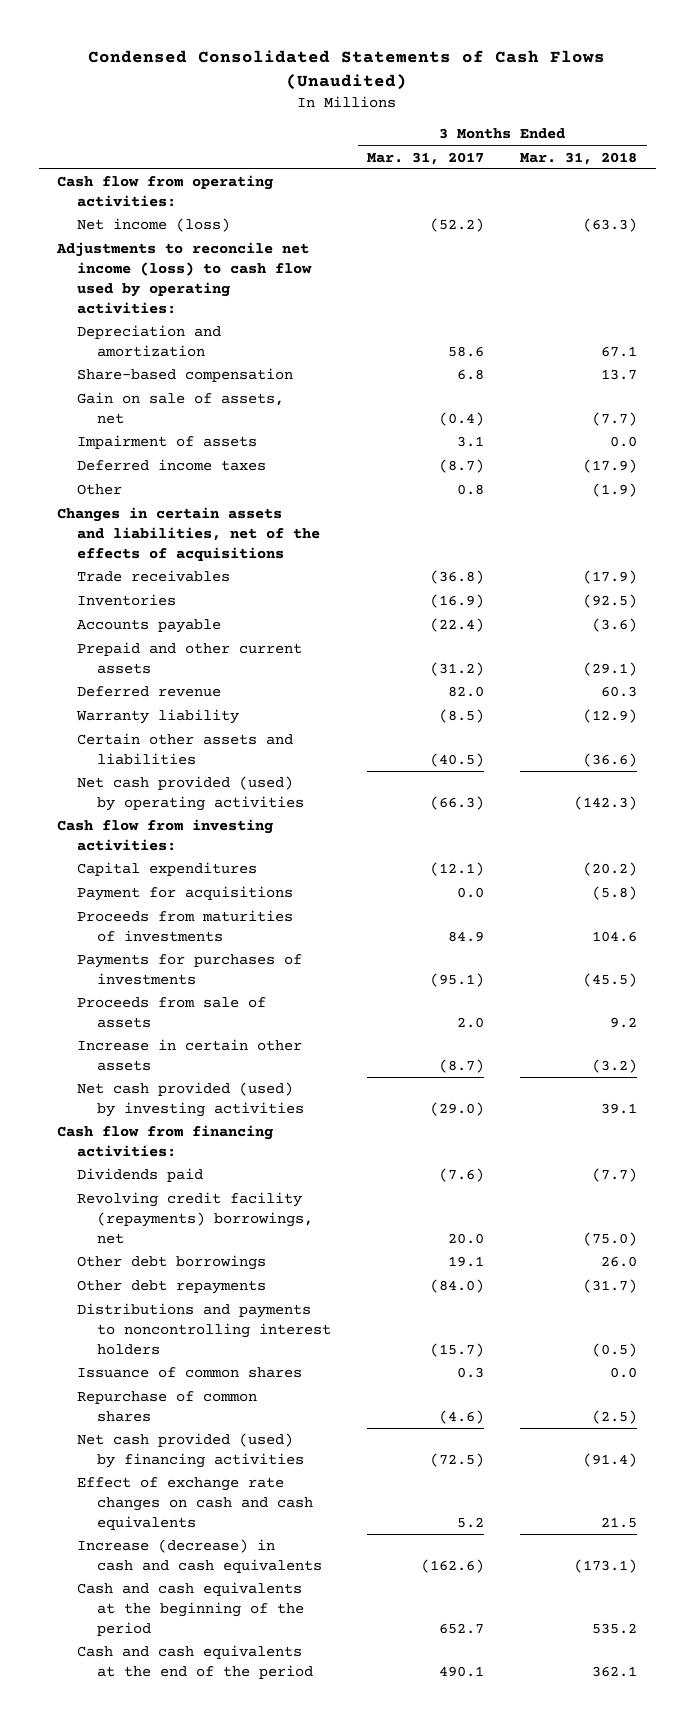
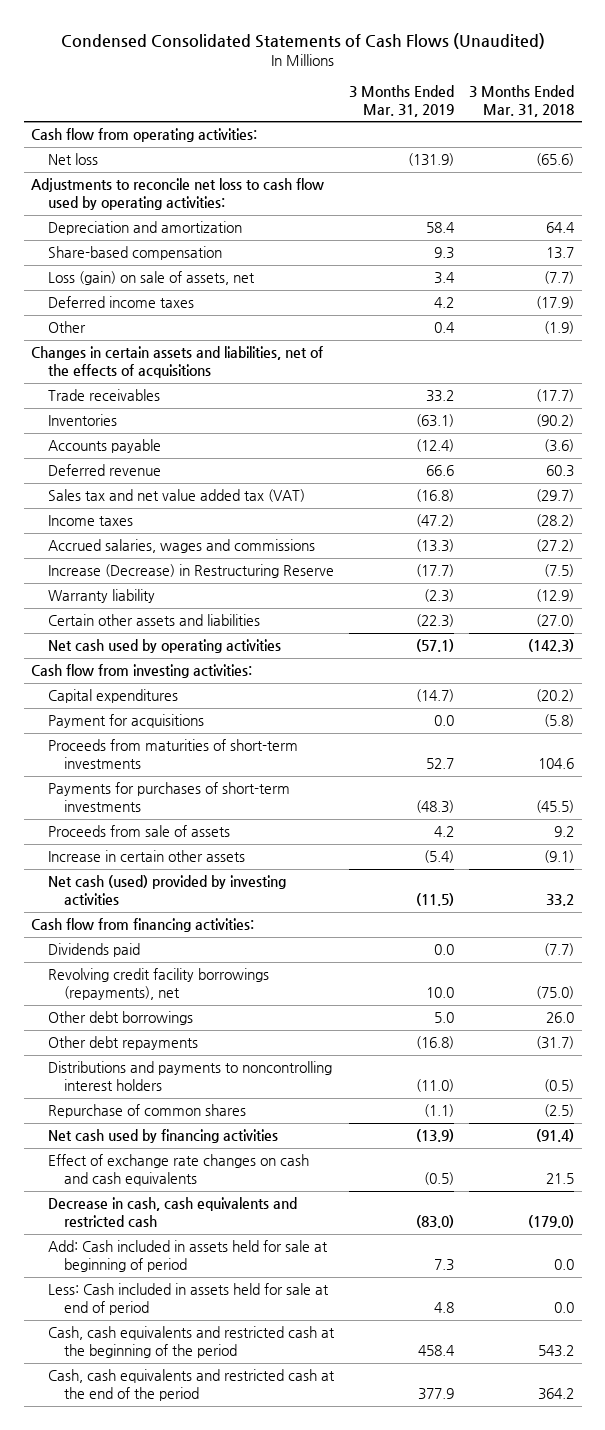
- | 3 Months Ended Mar. 31, 2017 | 3 Months Ended Mar. 31, 2018
+ | 3 Months Ended Mar. 31, 2019 | 3 Months Ended Mar. 31, 2018
- Net income (loss) | (52.2) | (63.3)
- Adjustments to reconcile net income (loss) to cash flow used by operating activities:
- Depreciation and amortization | 58.6 | 67.1
+ Net loss | (131.9) | (65.6)
+ Adjustments to reconcile net loss to cash flow used by operating activities:
+ Depreciation and amortization | 58.4 | 64.4
- Gain on sale of assets, net | (0.4) | (7.7)
- Impairment of assets | 3.1 | 0.0
+ Loss (gain) on sale of assets, net | 3.4 | (7.7)
- Trade receivables | (36.8) | (17.9)
- Inventories | (16.9) | (92.5)
+ Trade receivables | 33.2 | (17.7)
+ Inventories | (63.1) | (90.2)
- Prepaid and other current assets | (31.2) | (29.1)
+ Sales tax and net value added tax (VAT) | (16.8) | (29.7)
+ Income taxes | (47.2) | (28.2)
+ Accrued salaries, wages and commissions | (13.3) | (27.2)
+ Increase (Decrease) in Restructuring Reserve | (17.7) | (7.5)
- Certain other assets and liabilities | (40.5) | (36.6)
- Net cash provided (used) by operating activities | (66.3) | (142.3)
+ Certain other assets and liabilities | (22.3) | (27.0)
+ Net cash used by operating activities | (57.1) | (142.3)
- Proceeds from maturities of investments | 84.9 | 104.6
- Payments for purchases of investments | (95.1) | (45.5)
+ Proceeds from maturities of short-term investments | 52.7 | 104.6
+ Payments for purchases of short-term investments | (48.3) | (45.5)
- Increase in certain other assets | (8.7) | (3.2)
- Net cash provided (used) by investing activities | (29.0) | 39.1
+ Increase in certain other assets | (5.4) | (9.1)
+ Net cash (used) provided by investing activities | (11.5) | 33.2
- Revolving credit facility (repayments) borrowings, net | 20.0 | (75.0)
+ Revolving credit facility borrowings (repayments), net | 10.0 | (75.0)
- Issuance of common shares | 0.3 | 0.0
- Net cash provided (used) by financing activities | (72.5) | (91.4)
+ Net cash used by financing activities | (13.9) | (91.4)
- Increase (decrease) in cash and cash equivalents | (162.6) | (173.1)
- Cash and cash equivalents at the beginning of the period | 652.7 | 535.2
- Cash and cash equivalents at the end of the period | 490.1 | 362.1
+ Decrease in cash, cash equivalents and restricted cash | (83.0) | (179.0)
+ Add: Cash included in assets held for sale at beginning of period | 7.3 | 0.0
+ Less: Cash included in assets held for sale at end of period | 4.8 | 0.0
+ Cash, cash equivalents and restricted cash at the beginning of the period | 458.4 | 543.2
+ Cash, cash equivalents and restricted cash at the end of the period | 377.9 | 364.2

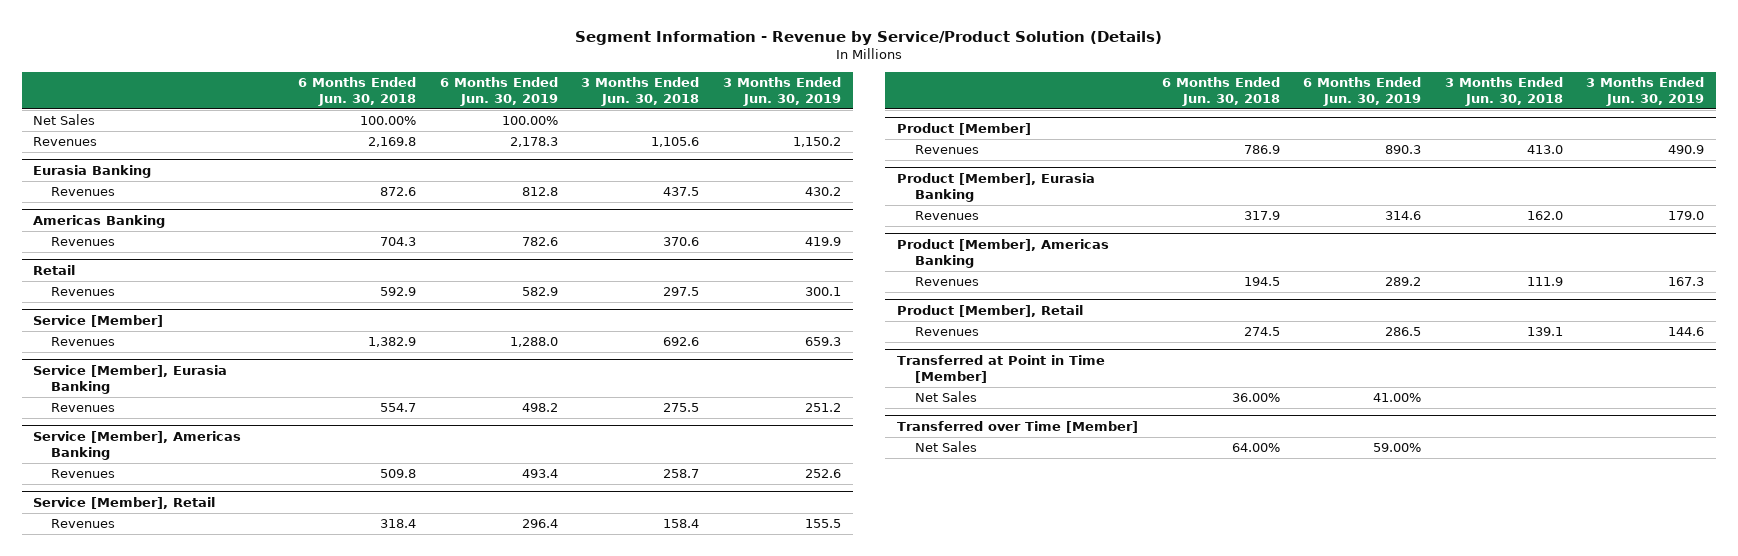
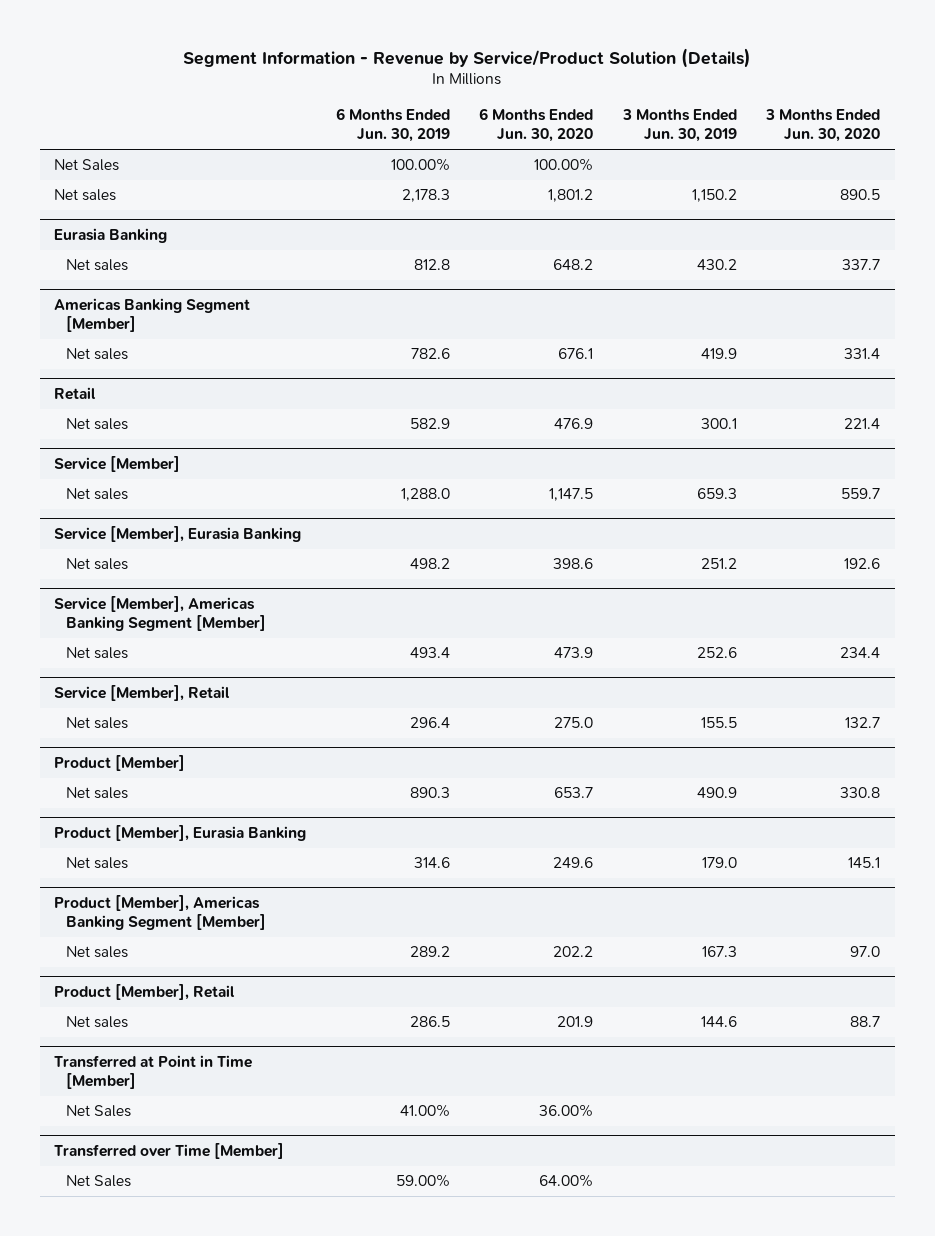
- | 6 Months Ended Jun. 30, 2018 | 6 Months Ended Jun. 30, 2019 | 3 Months Ended Jun. 30, 2018 | 3 Months Ended Jun. 30, 2019
+ | 6 Months Ended Jun. 30, 2019 | 6 Months Ended Jun. 30, 2020 | 3 Months Ended Jun. 30, 2019 | 3 Months Ended Jun. 30, 2020
- Revenues | 2,169.8 | 2,178.3 | 1,105.6 | 1,150.2
+ Net sales | 2,178.3 | 1,801.2 | 1,150.2 | 890.5
@ Eurasia Banking
- Revenues | 872.6 | 812.8 | 437.5 | 430.2
- Americas Banking
- Revenues | 704.3 | 782.6 | 370.6 | 419.9
@ Eurasia Banking
+ Net sales | 812.8 | 648.2 | 430.2 | 337.7
+ Americas Banking Segment [Member]
+ Net sales | 782.6 | 676.1 | 419.9 | 331.4
@ Retail
- Revenues | 592.9 | 582.9 | 297.5 | 300.1
+ Net sales | 582.9 | 476.9 | 300.1 | 221.4
@ Service [Member]
- Revenues | 1,382.9 | 1,288.0 | 692.6 | 659.3
+ Net sales | 1,288.0 | 1,147.5 | 659.3 | 559.7
@ Service [Member], Eurasia Banking
- Revenues | 554.7 | 498.2 | 275.5 | 251.2
- Service [Member], Americas Banking
- Revenues | 509.8 | 493.4 | 258.7 | 252.6
@ Service [Member], Eurasia Banking
+ Net sales | 498.2 | 398.6 | 251.2 | 192.6
+ Service [Member], Americas Banking Segment [Member]
+ Net sales | 493.4 | 473.9 | 252.6 | 234.4
@ Service [Member], Retail
- Revenues | 318.4 | 296.4 | 158.4 | 155.5
+ Net sales | 296.4 | 275.0 | 155.5 | 132.7
@ Product [Member]
- Revenues | 786.9 | 890.3 | 413.0 | 490.9
+ Net sales | 890.3 | 653.7 | 490.9 | 330.8
@ Product [Member], Eurasia Banking
- Revenues | 317.9 | 314.6 | 162.0 | 179.0
- Product [Member], Americas Banking
- Revenues | 194.5 | 289.2 | 111.9 | 167.3
@ Product [Member], Eurasia Banking
+ Net sales | 314.6 | 249.6 | 179.0 | 145.1
+ Product [Member], Americas Banking Segment [Member]
+ Net sales | 289.2 | 202.2 | 167.3 | 97.0
@ Product [Member], Retail
- Revenues | 274.5 | 286.5 | 139.1 | 144.6
+ Net sales | 286.5 | 201.9 | 144.6 | 88.7

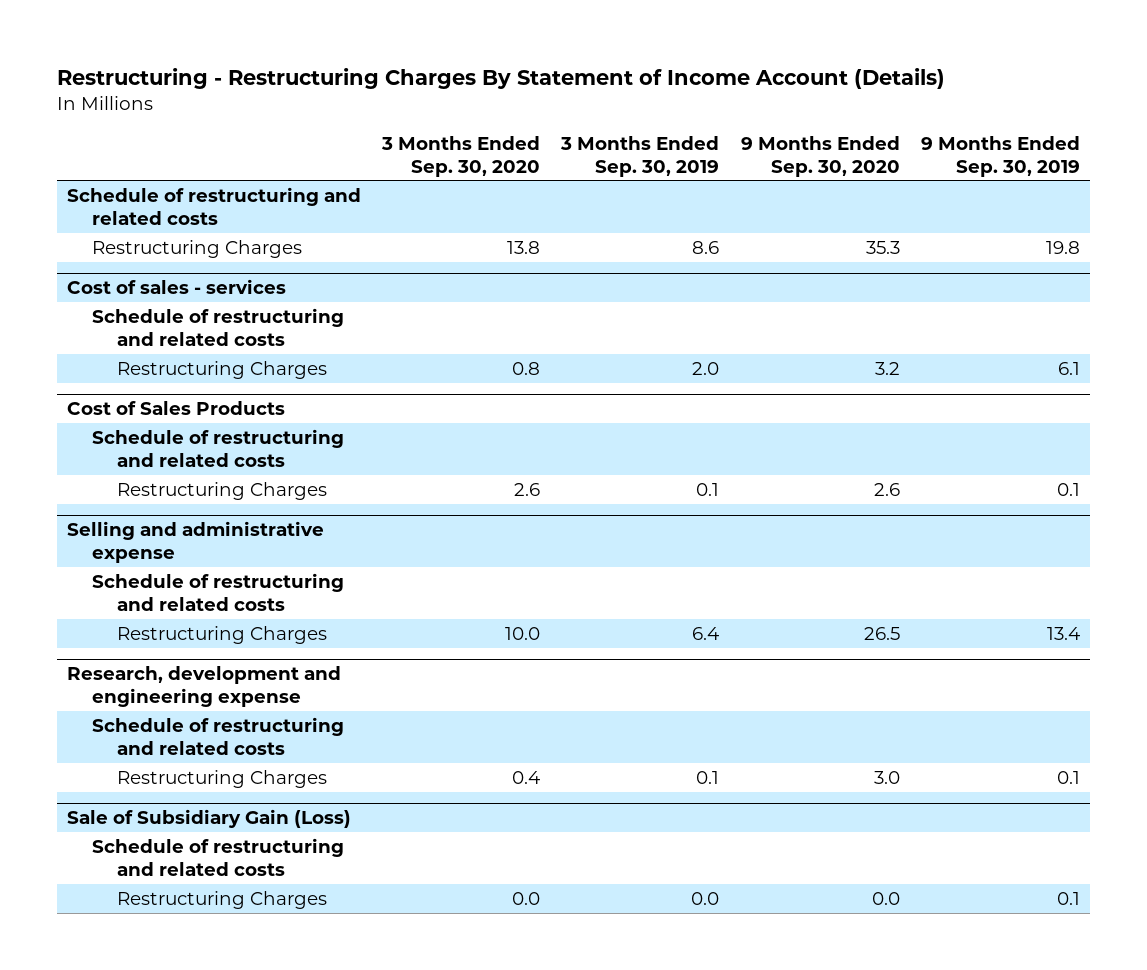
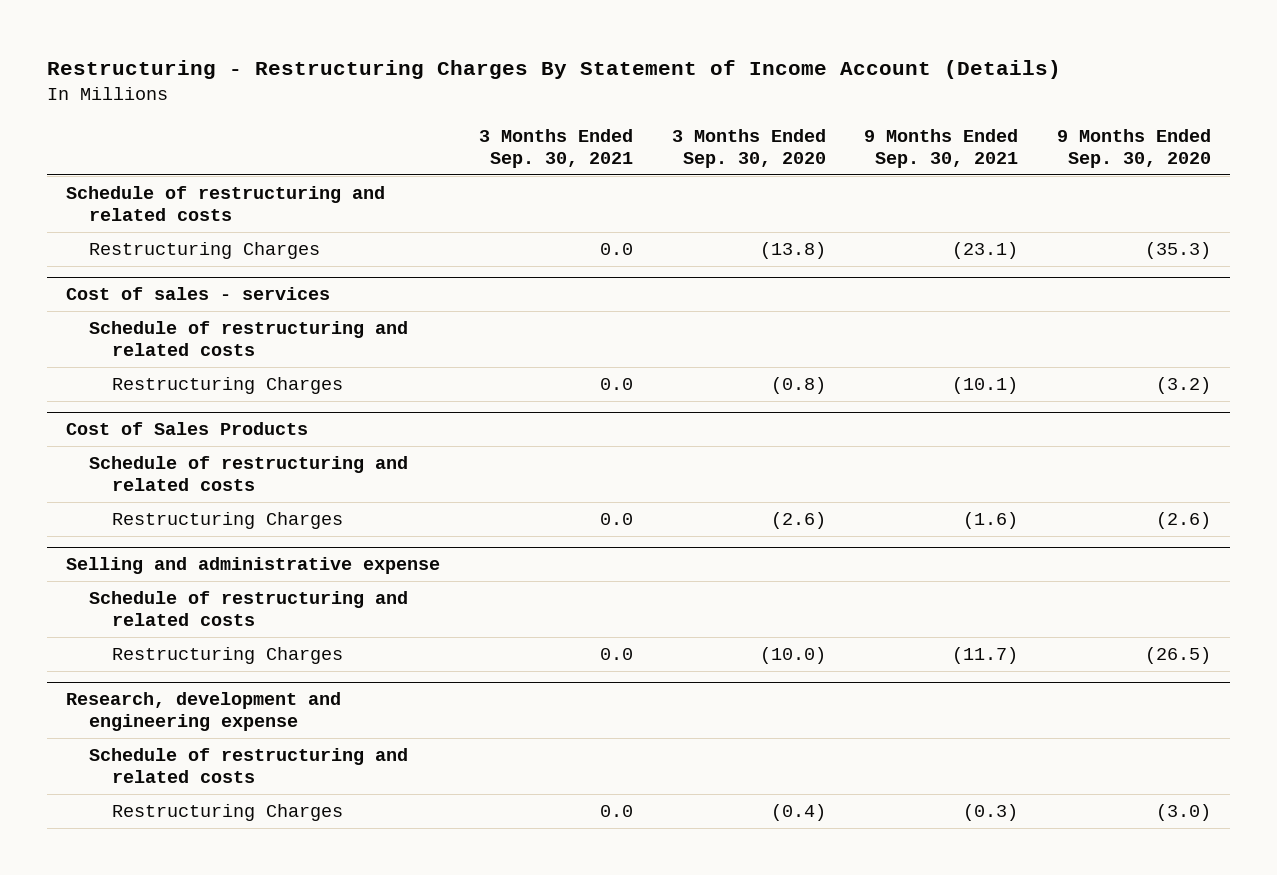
- | 3 Months Ended Sep. 30, 2020 | 3 Months Ended Sep. 30, 2019 | 9 Months Ended Sep. 30, 2020 | 9 Months Ended Sep. 30, 2019
+ | 3 Months Ended Sep. 30, 2021 | 3 Months Ended Sep. 30, 2020 | 9 Months Ended Sep. 30, 2021 | 9 Months Ended Sep. 30, 2020
- Restructuring Charges | 13.8 | 8.6 | 35.3 | 19.8
+ Restructuring Charges | 0.0 | (13.8) | (23.1) | (35.3)
@ Cost of sales - services
- Restructuring Charges | 0.8 | 2.0 | 3.2 | 6.1
+ Restructuring Charges | 0.0 | (0.8) | (10.1) | (3.2)
@ Cost of Sales Products
- Restructuring Charges | 2.6 | 0.1 | 2.6 | 0.1
+ Restructuring Charges | 0.0 | (2.6) | (1.6) | (2.6)
@ Selling and administrative expense
- Restructuring Charges | 10.0 | 6.4 | 26.5 | 13.4
+ Restructuring Charges | 0.0 | (10.0) | (11.7) | (26.5)
@ Research, development and engineering expense
- Restructuring Charges | 0.4 | 0.1 | 3.0 | 0.1
- Sale of Subsidiary Gain (Loss)
- Schedule of restructuring and related costs
- Restructuring Charges | 0.0 | 0.0 | 0.0 | 0.1
@ Research, development and engineering expense
+ Restructuring Charges | 0.0 | (0.4) | (0.3) | (3.0)

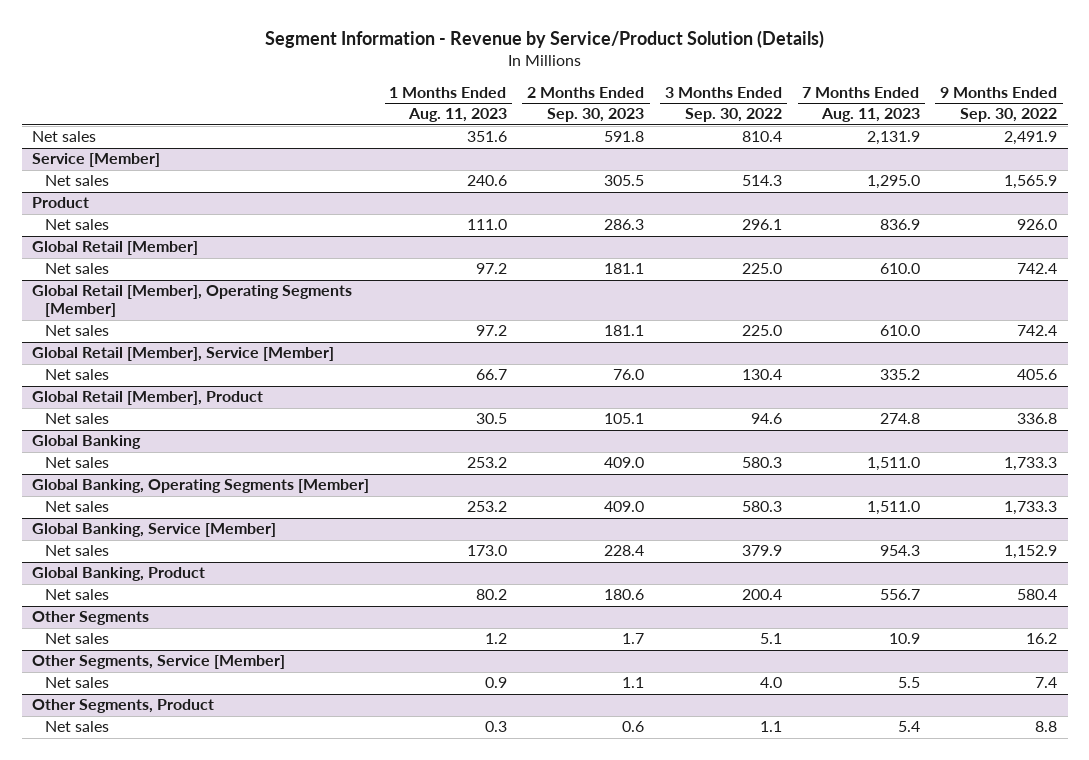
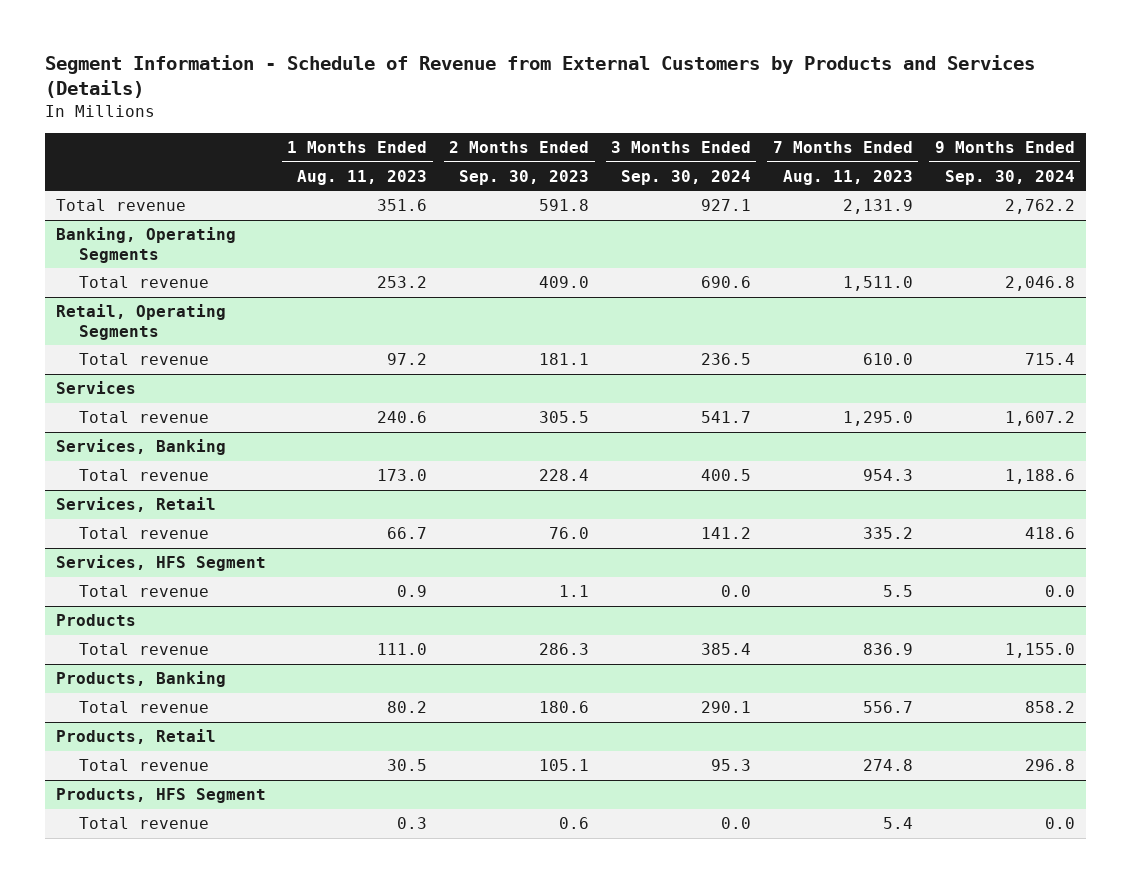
- Segment Information - Revenue by Service/Product Solution (Details)
+ Segment Information - Schedule of Revenue from External Customers by Products and Services (Details)
- | 1 Months Ended Aug. 11, 2023 | 2 Months Ended Sep. 30, 2023 | 3 Months Ended Sep. 30, 2022 | 7 Months Ended Aug. 11, 2023 | 9 Months Ended Sep. 30, 2022
+ | 1 Months Ended Aug. 11, 2023 | 2 Months Ended Sep. 30, 2023 | 3 Months Ended Sep. 30, 2024 | 7 Months Ended Aug. 11, 2023 | 9 Months Ended Sep. 30, 2024
- Net sales | 351.6 | 591.8 | 810.4 | 2,131.9 | 2,491.9
- Service [Member]
- Net sales | 240.6 | 305.5 | 514.3 | 1,295.0 | 1,565.9
- Product
- Net sales | 111.0 | 286.3 | 296.1 | 836.9 | 926.0
- Global Retail [Member]
- Net sales | 97.2 | 181.1 | 225.0 | 610.0 | 742.4
- Global Retail [Member], Operating Segments [Member]
- Net sales | 97.2 | 181.1 | 225.0 | 610.0 | 742.4
- Global Retail [Member], Service [Member]
- Net sales | 66.7 | 76.0 | 130.4 | 335.2 | 405.6
- Global Retail [Member], Product
- Net sales | 30.5 | 105.1 | 94.6 | 274.8 | 336.8
- Global Banking
- Net sales | 253.2 | 409.0 | 580.3 | 1,511.0 | 1,733.3
- Global Banking, Operating Segments [Member]
- Net sales | 253.2 | 409.0 | 580.3 | 1,511.0 | 1,733.3
- Global Banking, Service [Member]
- Net sales | 173.0 | 228.4 | 379.9 | 954.3 | 1,152.9
- Global Banking, Product
- Net sales | 80.2 | 180.6 | 200.4 | 556.7 | 580.4
- Other Segments
- Net sales | 1.2 | 1.7 | 5.1 | 10.9 | 16.2
- Other Segments, Service [Member]
- Net sales | 0.9 | 1.1 | 4.0 | 5.5 | 7.4
- Other Segments, Product
- Net sales | 0.3 | 0.6 | 1.1 | 5.4 | 8.8
+ Total revenue | 351.6 | 591.8 | 927.1 | 2,131.9 | 2,762.2
+ Banking, Operating Segments
+ Total revenue | 253.2 | 409.0 | 690.6 | 1,511.0 | 2,046.8
+ Retail, Operating Segments
+ Total revenue | 97.2 | 181.1 | 236.5 | 610.0 | 715.4
+ Services
+ Total revenue | 240.6 | 305.5 | 541.7 | 1,295.0 | 1,607.2
+ Services, Banking
+ Total revenue | 173.0 | 228.4 | 400.5 | 954.3 | 1,188.6
+ Services, Retail
+ Total revenue | 66.7 | 76.0 | 141.2 | 335.2 | 418.6
+ Services, HFS Segment
+ Total revenue | 0.9 | 1.1 | 0.0 | 5.5 | 0.0
+ Products
+ Total revenue | 111.0 | 286.3 | 385.4 | 836.9 | 1,155.0
+ Products, Banking
+ Total revenue | 80.2 | 180.6 | 290.1 | 556.7 | 858.2
+ Products, Retail
+ Total revenue | 30.5 | 105.1 | 95.3 | 274.8 | 296.8
+ Products, HFS Segment
+ Total revenue | 0.3 | 0.6 | 0.0 | 5.4 | 0.0

